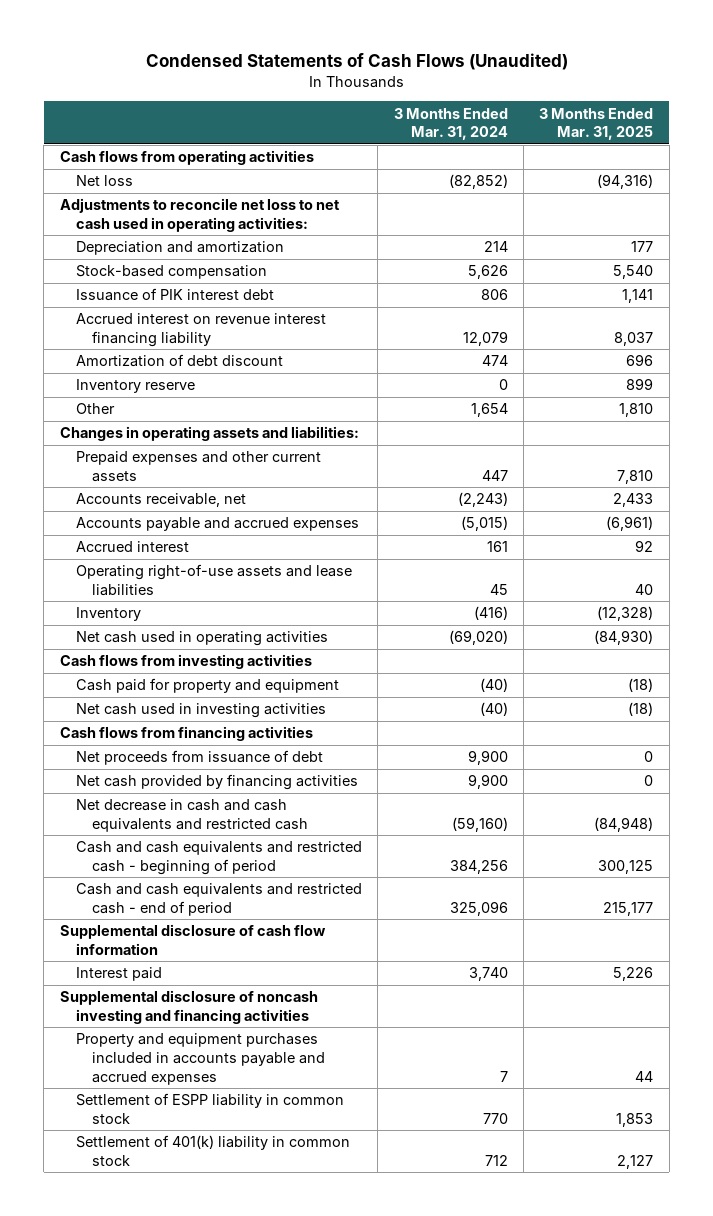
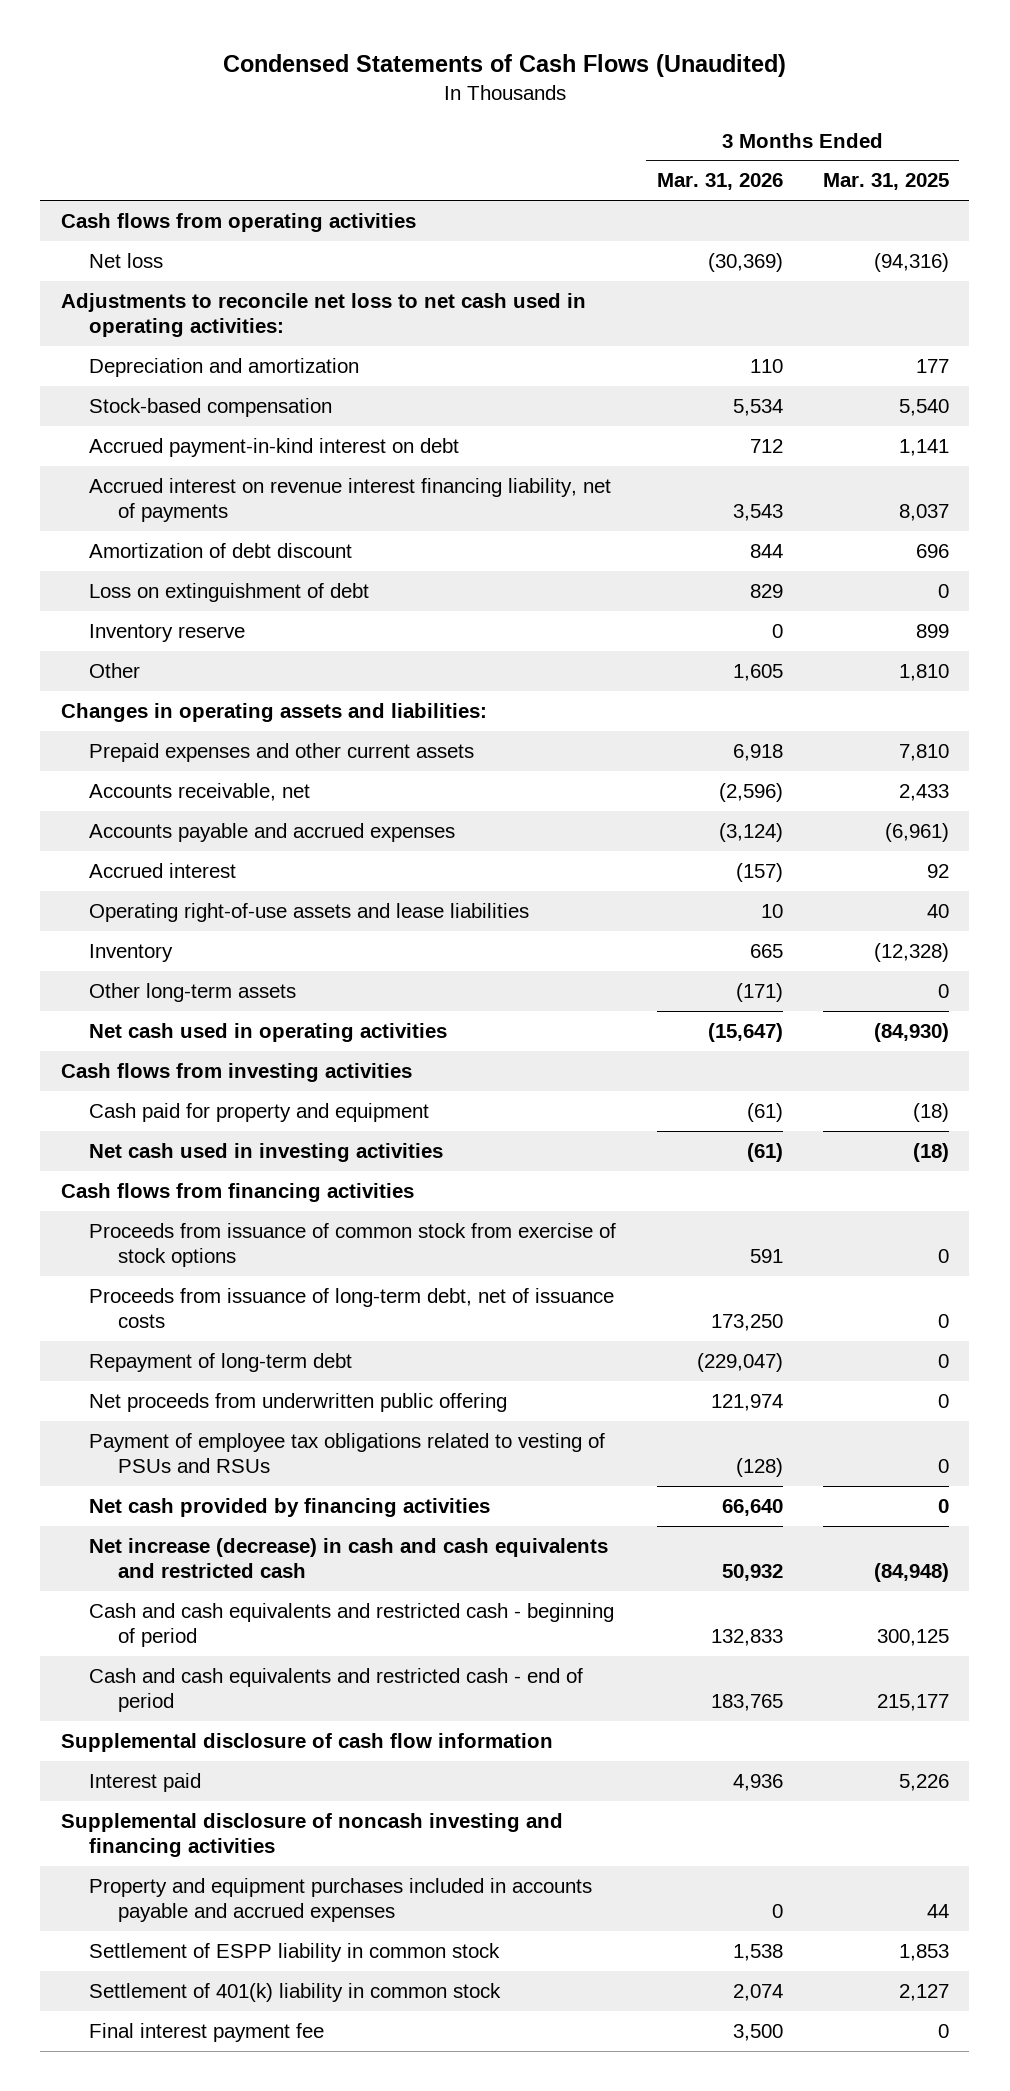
- | 3 Months Ended Mar. 31, 2024 | 3 Months Ended Mar. 31, 2025
+ | 3 Months Ended Mar. 31, 2026 | 3 Months Ended Mar. 31, 2025
- Issuance of PIK interest debt | 806 | 1,141
- Accrued interest on revenue interest financing liability | 12,079 | 8,037
+ Accrued payment-in-kind interest on debt | 712 | 1,141
+ Accrued interest on revenue interest financing liability, net of payments | 3,543 | 8,037
+ Loss on extinguishment of debt | 829 | 0
+ Other long-term assets | (171) | 0
- Net proceeds from issuance of debt | 9,900 | 0
+ Proceeds from issuance of common stock from exercise of stock options | 591 | 0
+ Proceeds from issuance of long-term debt, net of issuance costs | 173,250 | 0
+ Repayment of long-term debt | (229,047) | 0
+ Net proceeds from underwritten public offering | 121,974 | 0
+ Payment of employee tax obligations related to vesting of PSUs and RSUs | (128) | 0
- Net decrease in cash and cash equivalents and restricted cash | (59,160) | (84,948)
+ Net increase (decrease) in cash and cash equivalents and restricted cash | 50,932 | (84,948)
+ Final interest payment fee | 3,500 | 0

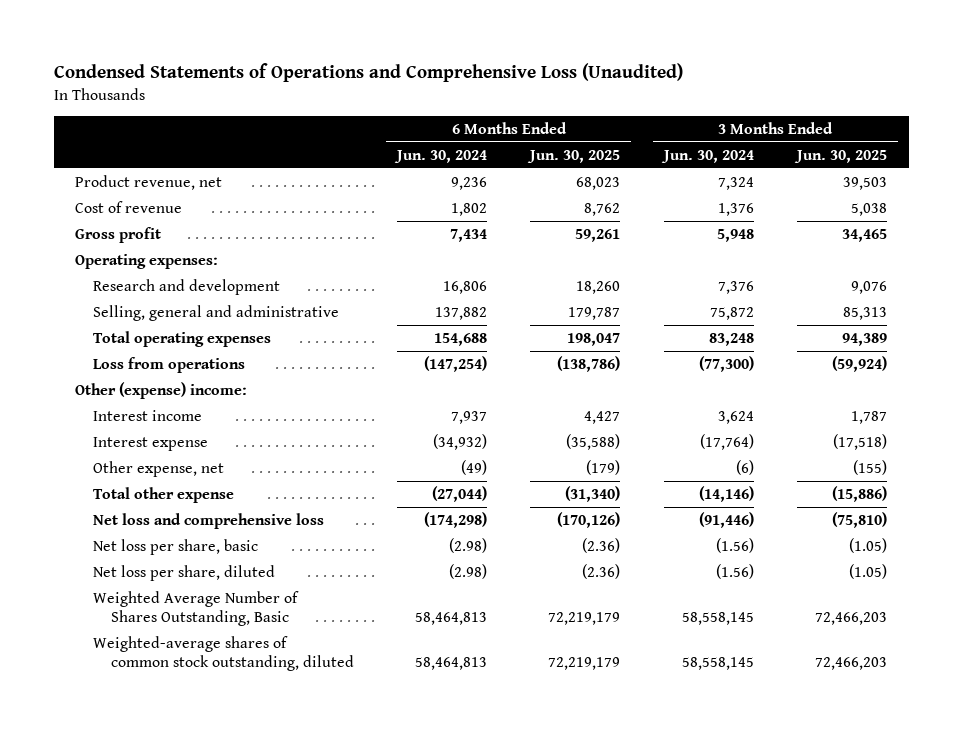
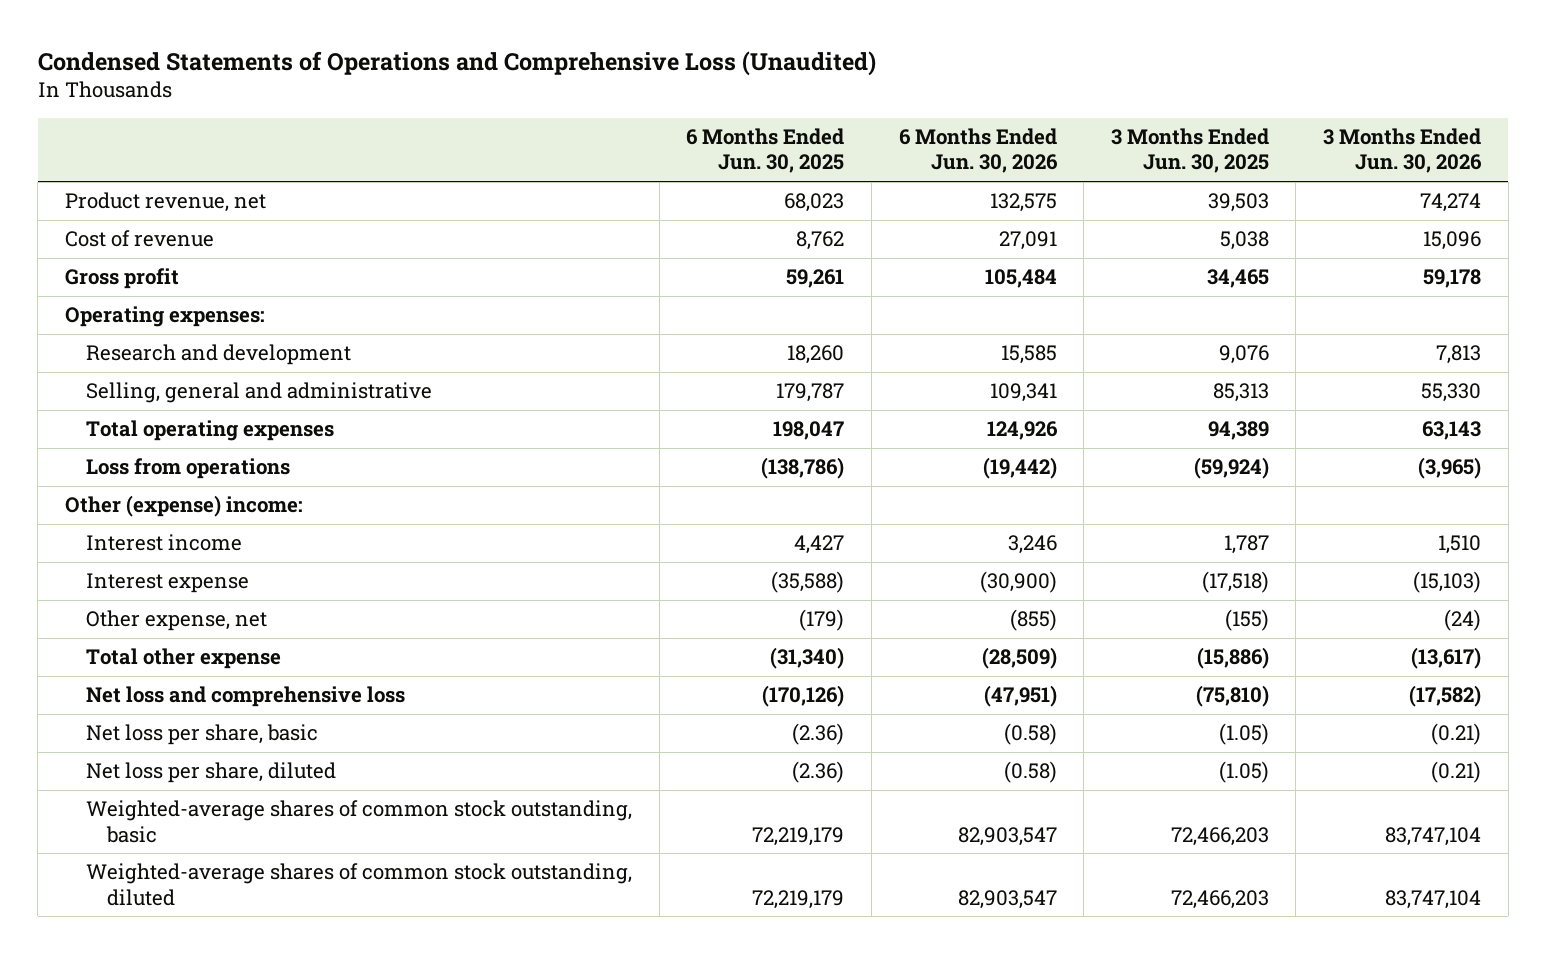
- | 6 Months Ended Jun. 30, 2024 | 6 Months Ended Jun. 30, 2025 | 3 Months Ended Jun. 30, 2024 | 3 Months Ended Jun. 30, 2025
+ | 6 Months Ended Jun. 30, 2025 | 6 Months Ended Jun. 30, 2026 | 3 Months Ended Jun. 30, 2025 | 3 Months Ended Jun. 30, 2026
- Weighted Average Number of Shares Outstanding, Basic | 58,464,813 | 72,219,179 | 58,558,145 | 72,466,203
+ Weighted-average shares of common stock outstanding, basic | 72,219,179 | 82,903,547 | 72,466,203 | 83,747,104

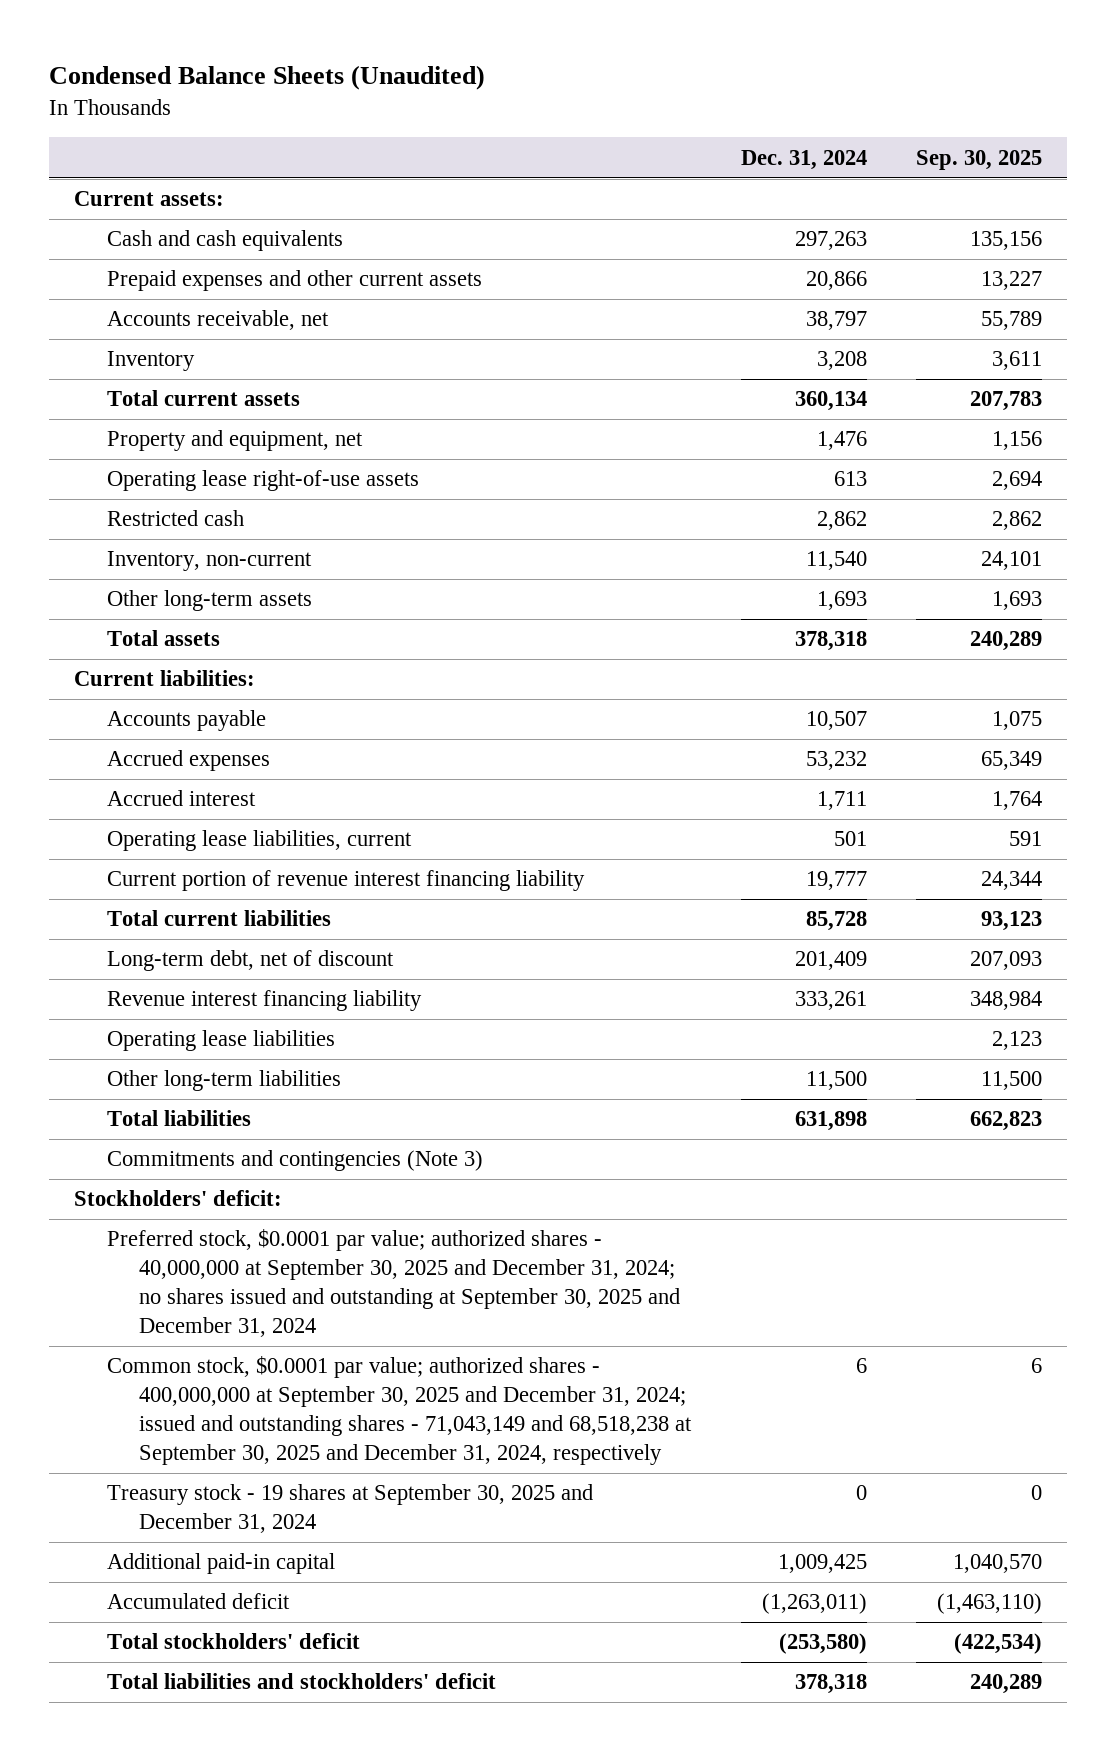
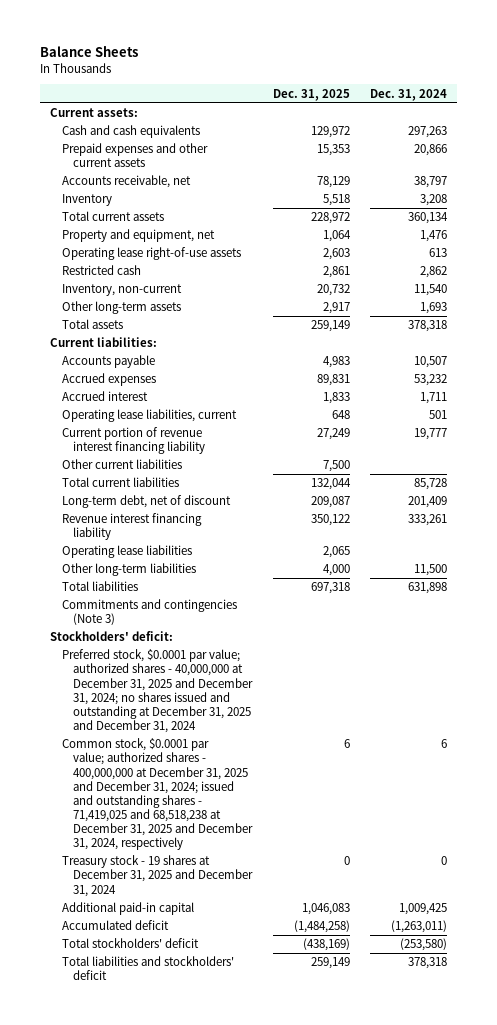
- Condensed Balance Sheets (Unaudited)
+ Balance Sheets
- | Dec. 31, 2024 | Sep. 30, 2025
+ | Dec. 31, 2025 | Dec. 31, 2024
+ Other current liabilities | 7,500 |
- Preferred stock, $0.0001 par value; authorized shares - 40,000,000 at September 30, 2025 and December 31, 2024; no shares issued and outstanding at September 30, 2025 and December 31, 2024
- Common stock, $0.0001 par value; authorized shares - 400,000,000 at September 30, 2025 and December 31, 2024; issued and outstanding shares - 71,043,149 and 68,518,238 at September 30, 2025 and December 31, 2024, respectively | 6 | 6
- Treasury stock - 19 shares at September 30, 2025 and December 31, 2024 | 0 | 0
+ Preferred stock, $0.0001 par value; authorized shares - 40,000,000 at December 31, 2025 and December 31, 2024; no shares issued and outstanding at December 31, 2025 and December 31, 2024
+ Common stock, $0.0001 par value; authorized shares - 400,000,000 at December 31, 2025 and December 31, 2024; issued and outstanding shares - 71,419,025 and 68,518,238 at December 31, 2025 and December 31, 2024, respectively | 6 | 6
+ Treasury stock - 19 shares at December 31, 2025 and December 31, 2024 | 0 | 0

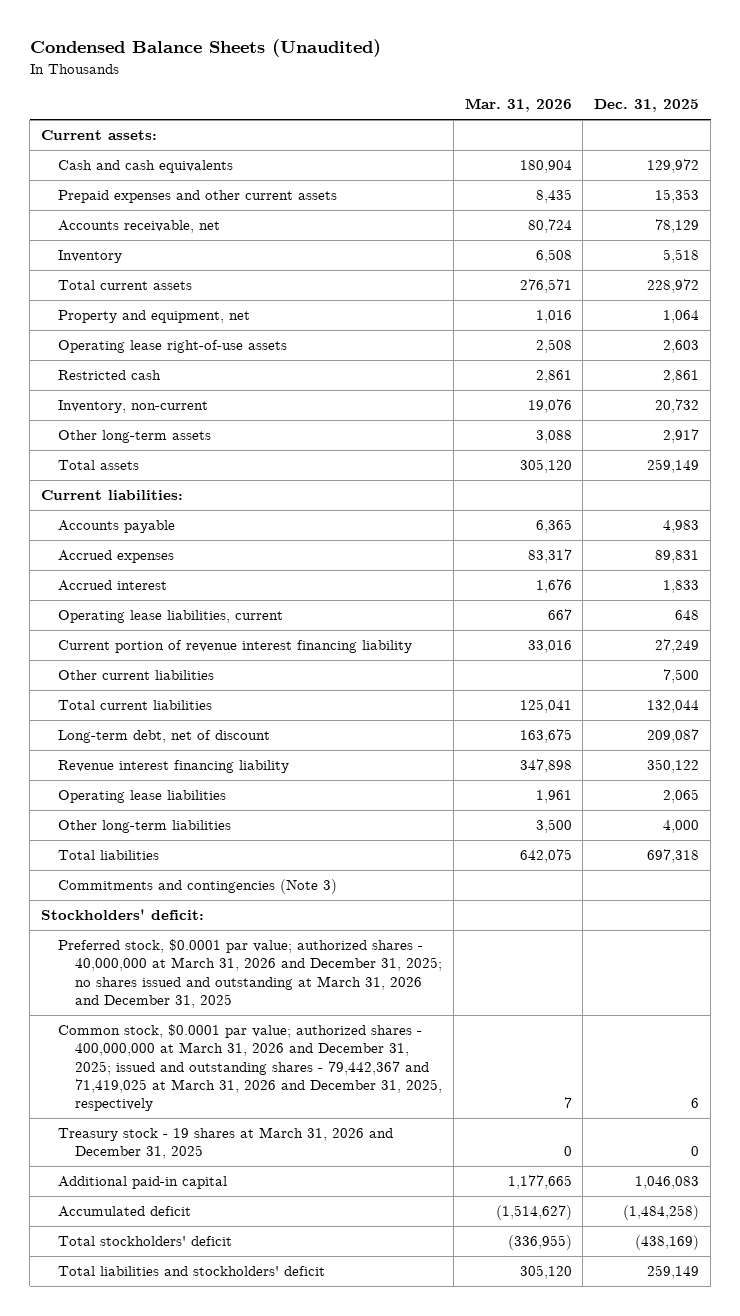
- Balance Sheets
+ Condensed Balance Sheets (Unaudited)
- | Dec. 31, 2025 | Dec. 31, 2024
+ | Mar. 31, 2026 | Dec. 31, 2025
- Preferred stock, $0.0001 par value; authorized shares - 40,000,000 at December 31, 2025 and December 31, 2024; no shares issued and outstanding at December 31, 2025 and December 31, 2024
- Common stock, $0.0001 par value; authorized shares - 400,000,000 at December 31, 2025 and December 31, 2024; issued and outstanding shares - 71,419,025 and 68,518,238 at December 31, 2025 and December 31, 2024, respectively | 6 | 6
- Treasury stock - 19 shares at December 31, 2025 and December 31, 2024 | 0 | 0
+ Preferred stock, $0.0001 par value; authorized shares - 40,000,000 at March 31, 2026 and December 31, 2025; no shares issued and outstanding at March 31, 2026 and December 31, 2025
+ Common stock, $0.0001 par value; authorized shares - 400,000,000 at March 31, 2026 and December 31, 2025; issued and outstanding shares - 79,442,367 and 71,419,025 at March 31, 2026 and December 31, 2025, respectively | 7 | 6
+ Treasury stock - 19 shares at March 31, 2026 and December 31, 2025 | 0 | 0

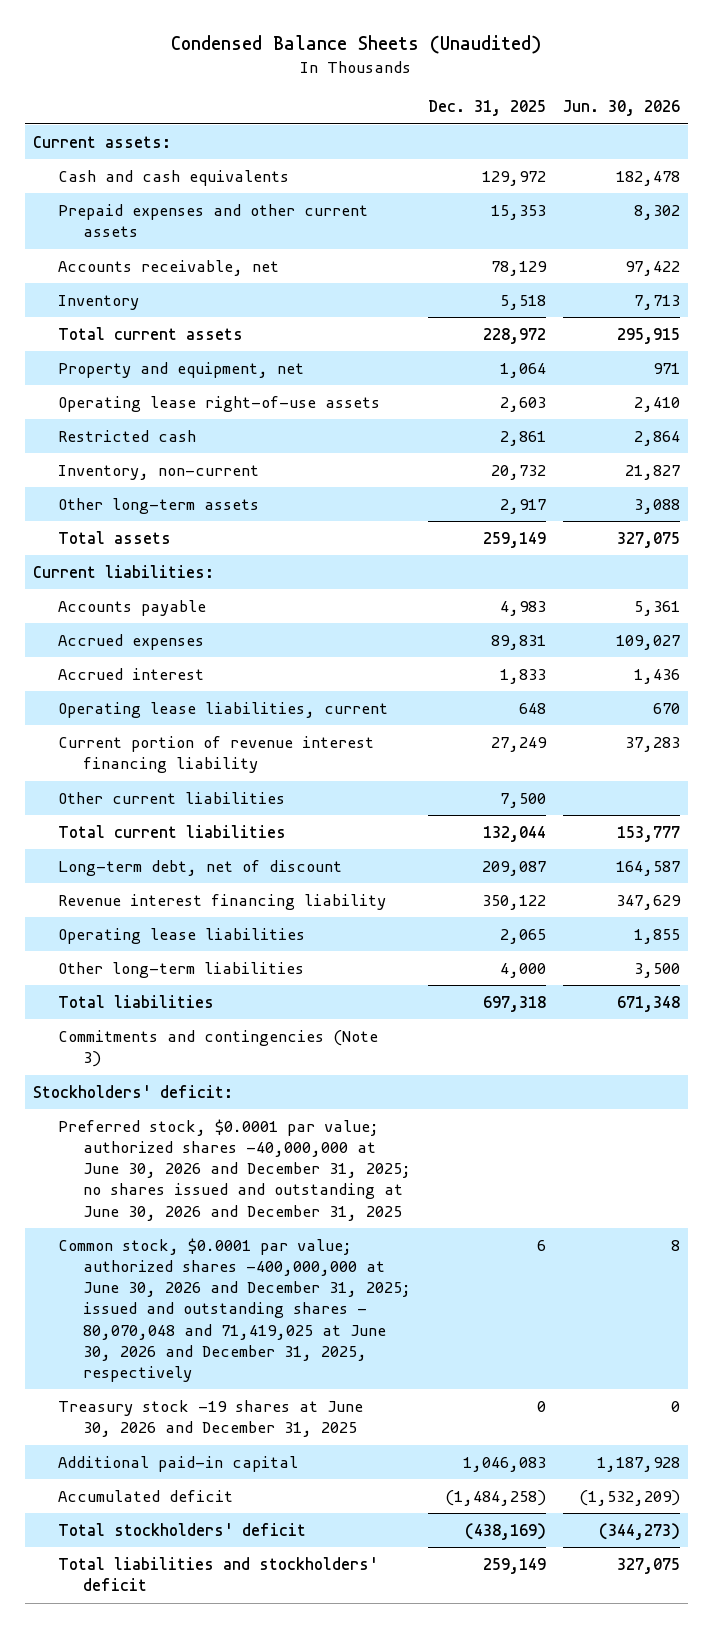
- | Mar. 31, 2026 | Dec. 31, 2025
+ | Dec. 31, 2025 | Jun. 30, 2026
- Preferred stock, $0.0001 par value; authorized shares - 40,000,000 at March 31, 2026 and December 31, 2025; no shares issued and outstanding at March 31, 2026 and December 31, 2025
- Common stock, $0.0001 par value; authorized shares - 400,000,000 at March 31, 2026 and December 31, 2025; issued and outstanding shares - 79,442,367 and 71,419,025 at March 31, 2026 and December 31, 2025, respectively | 7 | 6
- Treasury stock - 19 shares at March 31, 2026 and December 31, 2025 | 0 | 0
+ Preferred stock, $0.0001 par value; authorized shares -40,000,000 at June 30, 2026 and December 31, 2025; no shares issued and outstanding at June 30, 2026 and December 31, 2025
+ Common stock, $0.0001 par value; authorized shares -400,000,000 at June 30, 2026 and December 31, 2025; issued and outstanding shares - 80,070,048 and 71,419,025 at June 30, 2026 and December 31, 2025, respectively | 6 | 8
+ Treasury stock -19 shares at June 30, 2026 and December 31, 2025 | 0 | 0

